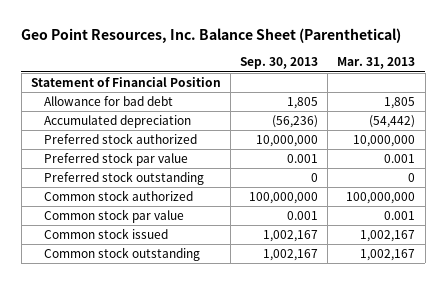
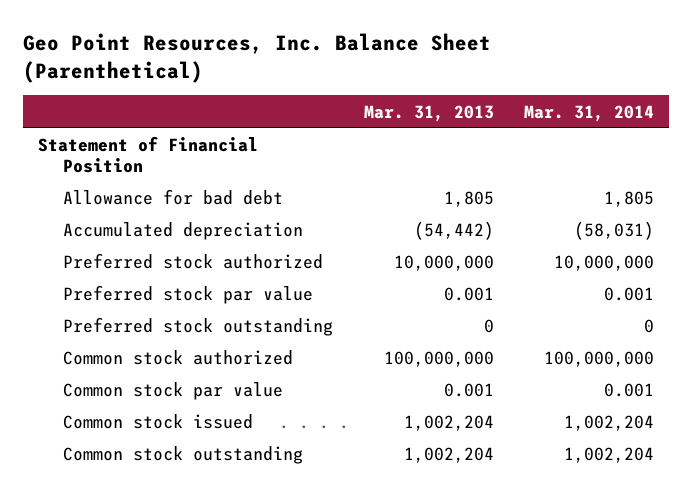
- | Sep. 30, 2013 | Mar. 31, 2013
+ | Mar. 31, 2013 | Mar. 31, 2014
- Common stock issued | 1,002,167 | 1,002,167
- Common stock outstanding | 1,002,167 | 1,002,167
+ Common stock issued | 1,002,204 | 1,002,204
+ Common stock outstanding | 1,002,204 | 1,002,204

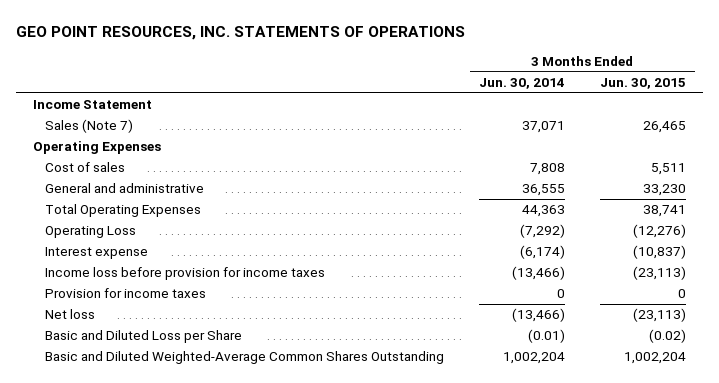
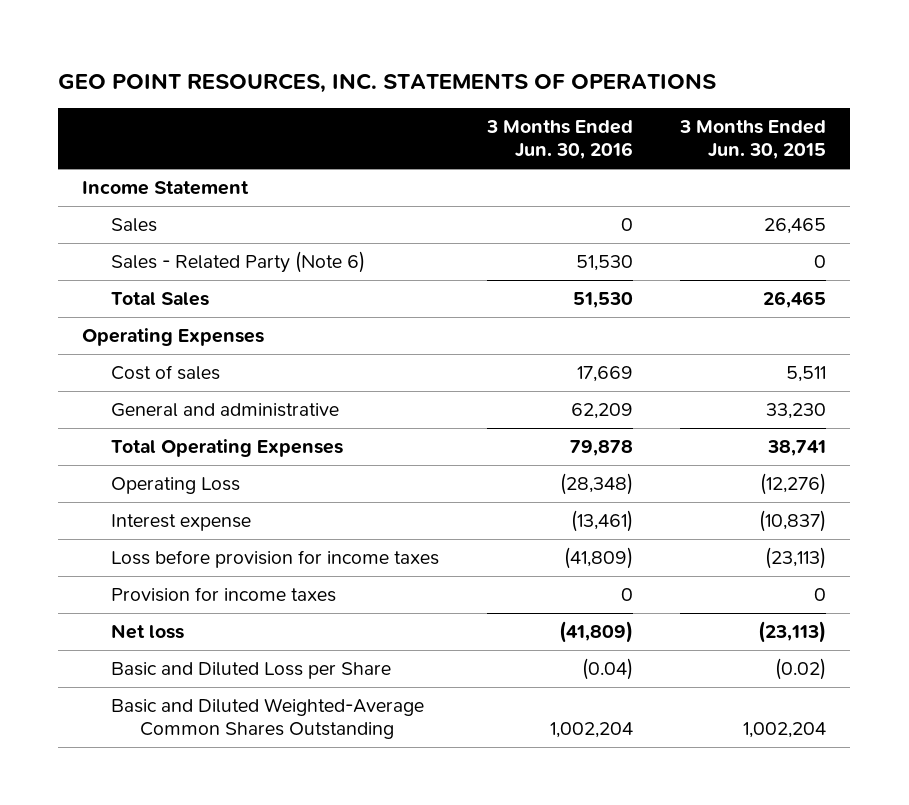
- | 3 Months Ended Jun. 30, 2014 | 3 Months Ended Jun. 30, 2015
+ | 3 Months Ended Jun. 30, 2016 | 3 Months Ended Jun. 30, 2015
- Sales (Note 7) | 37,071 | 26,465
+ Sales | 0 | 26,465
+ Sales - Related Party (Note 6) | 51,530 | 0
+ Total Sales | 51,530 | 26,465
- Income loss before provision for income taxes | (13,466) | (23,113)
+ Loss before provision for income taxes | (41,809) | (23,113)

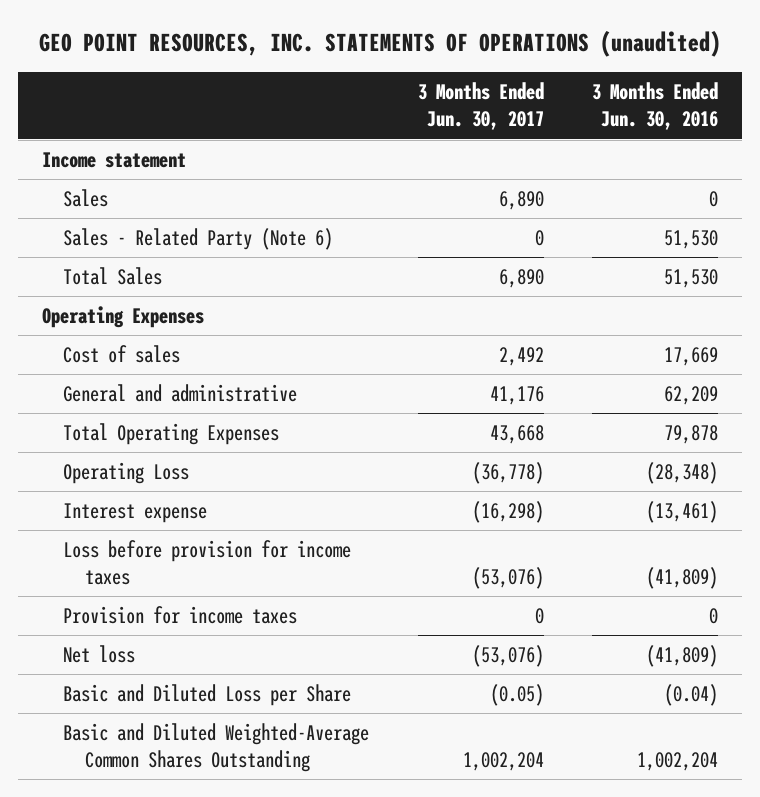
- GEO POINT RESOURCES, INC. STATEMENTS OF OPERATIONS
+ GEO POINT RESOURCES, INC. STATEMENTS OF OPERATIONS (unaudited)
- | 3 Months Ended Jun. 30, 2016 | 3 Months Ended Jun. 30, 2015
+ | 3 Months Ended Jun. 30, 2017 | 3 Months Ended Jun. 30, 2016
- Income Statement
+ Income statement

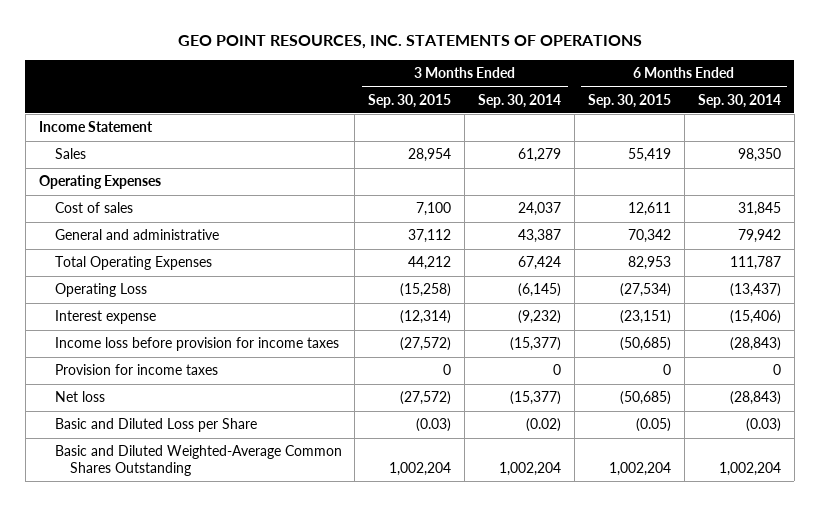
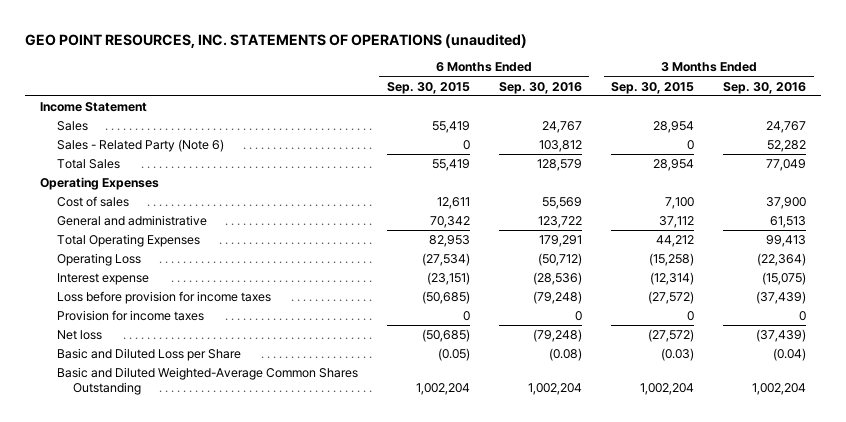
- GEO POINT RESOURCES, INC. STATEMENTS OF OPERATIONS
+ GEO POINT RESOURCES, INC. STATEMENTS OF OPERATIONS (unaudited)
- | 3 Months Ended Sep. 30, 2015 | 3 Months Ended Sep. 30, 2014 | 6 Months Ended Sep. 30, 2015 | 6 Months Ended Sep. 30, 2014
+ | 6 Months Ended Sep. 30, 2015 | 6 Months Ended Sep. 30, 2016 | 3 Months Ended Sep. 30, 2015 | 3 Months Ended Sep. 30, 2016
+ Sales - Related Party (Note 6) | 0 | 103,812 | 0 | 52,282
+ Total Sales | 55,419 | 128,579 | 28,954 | 77,049
- Income loss before provision for income taxes | (27,572) | (15,377) | (50,685) | (28,843)
+ Loss before provision for income taxes | (50,685) | (79,248) | (27,572) | (37,439)

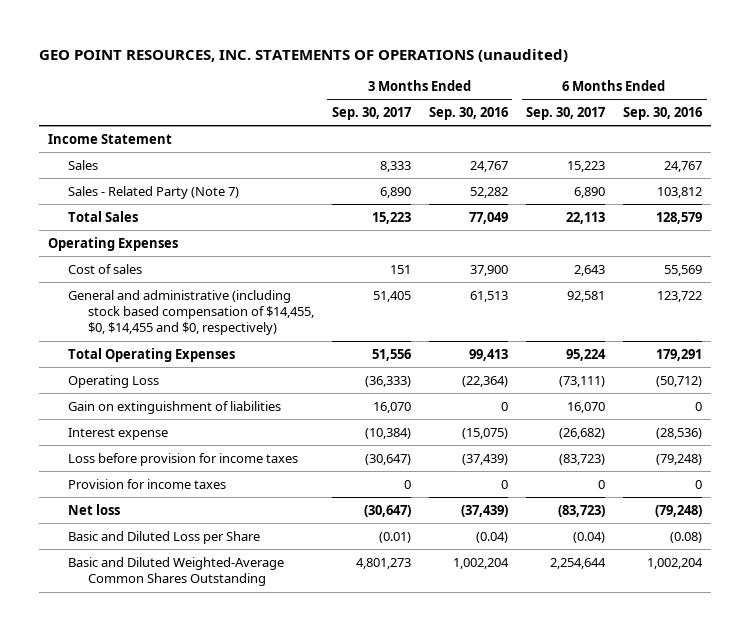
- | 6 Months Ended Sep. 30, 2015 | 6 Months Ended Sep. 30, 2016 | 3 Months Ended Sep. 30, 2015 | 3 Months Ended Sep. 30, 2016
+ | 3 Months Ended Sep. 30, 2017 | 3 Months Ended Sep. 30, 2016 | 6 Months Ended Sep. 30, 2017 | 6 Months Ended Sep. 30, 2016
- Sales - Related Party (Note 6) | 0 | 103,812 | 0 | 52,282
+ Sales - Related Party (Note 7) | 6,890 | 52,282 | 6,890 | 103,812
- General and administrative | 70,342 | 123,722 | 37,112 | 61,513
+ General and administrative (including stock based compensation of $14,455, $0, $14,455 and $0, respectively) | 51,405 | 61,513 | 92,581 | 123,722
+ Gain on extinguishment of liabilities | 16,070 | 0 | 16,070 | 0

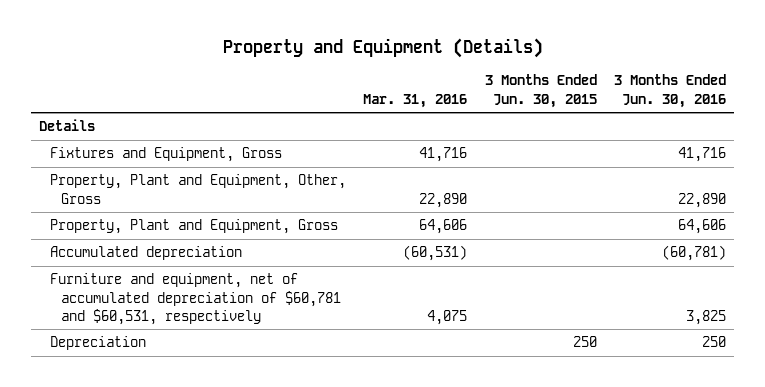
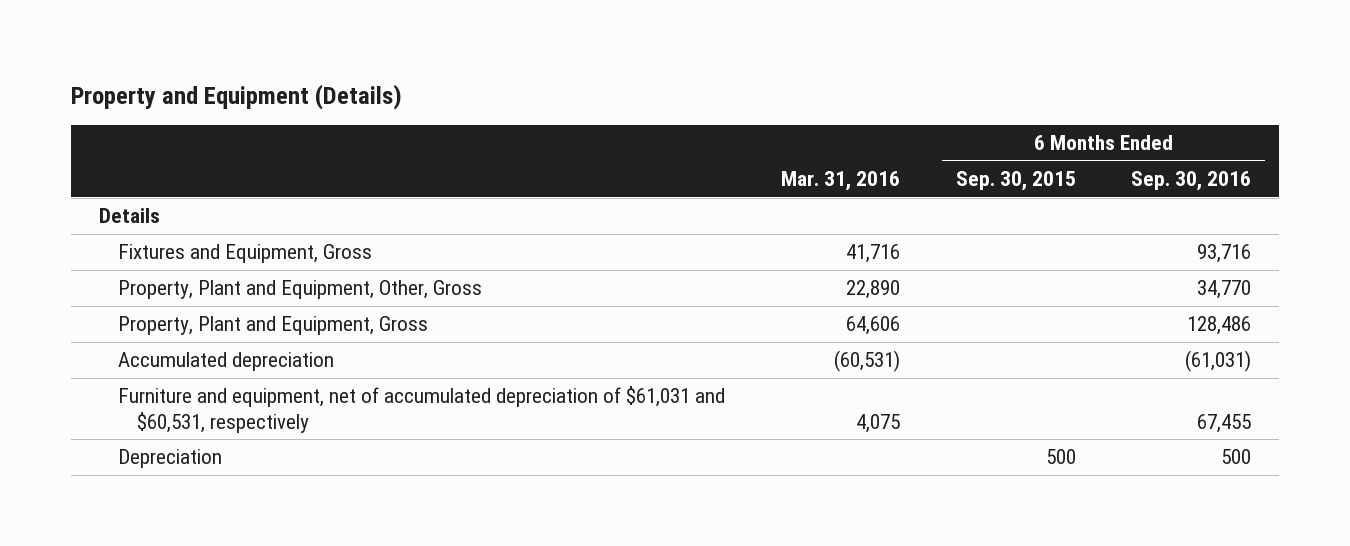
- | Mar. 31, 2016 | 3 Months Ended Jun. 30, 2015 | 3 Months Ended Jun. 30, 2016
+ | Mar. 31, 2016 | 6 Months Ended Sep. 30, 2015 | 6 Months Ended Sep. 30, 2016
- Furniture and equipment, net of accumulated depreciation of $60,781 and $60,531, respectively | 4,075 | | 3,825
+ Furniture and equipment, net of accumulated depreciation of $61,031 and $60,531, respectively | 4,075 | | 67,455

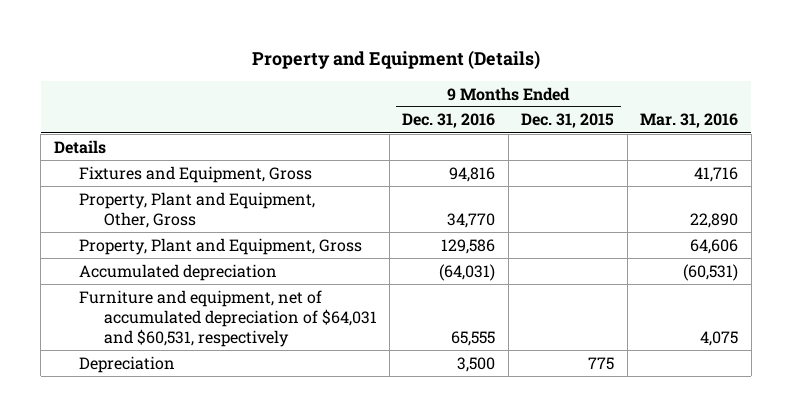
- | Mar. 31, 2016 | 6 Months Ended Sep. 30, 2015 | 6 Months Ended Sep. 30, 2016
+ | 9 Months Ended Dec. 31, 2016 | 9 Months Ended Dec. 31, 2015 | Mar. 31, 2016
- Furniture and equipment, net of accumulated depreciation of $61,031 and $60,531, respectively | 4,075 | | 67,455
+ Furniture and equipment, net of accumulated depreciation of $64,031 and $60,531, respectively | 65,555 | | 4,075

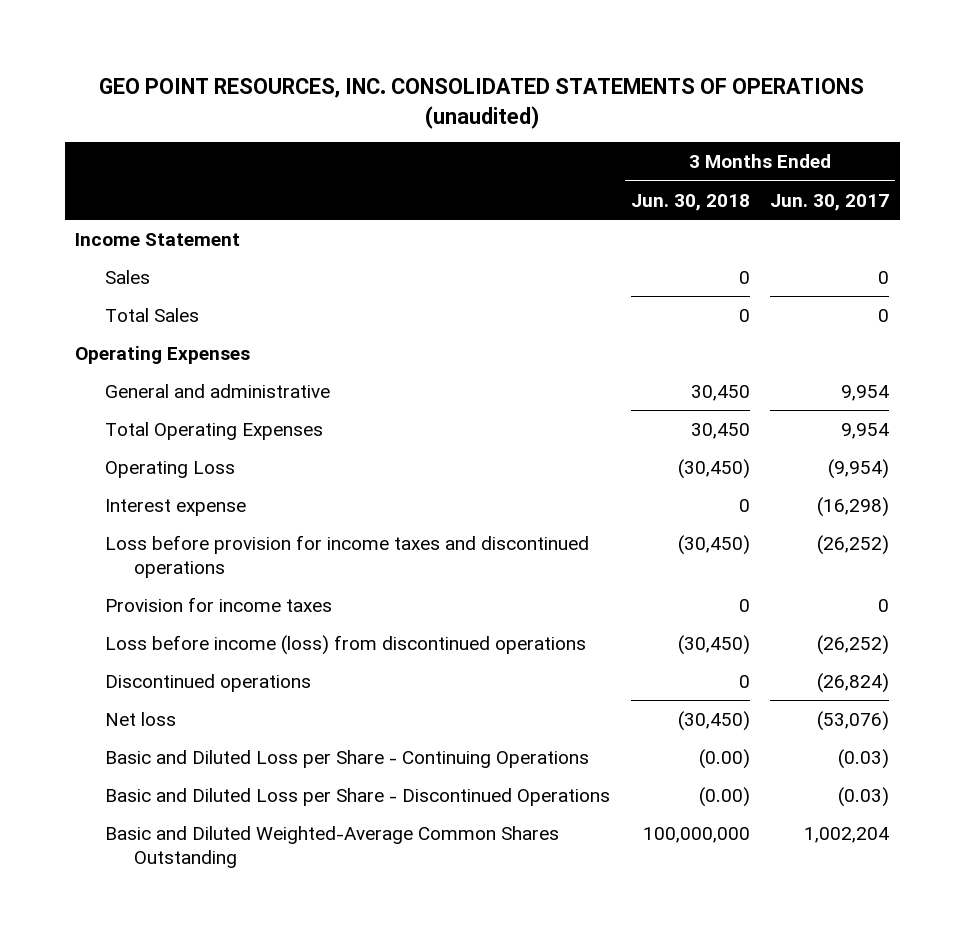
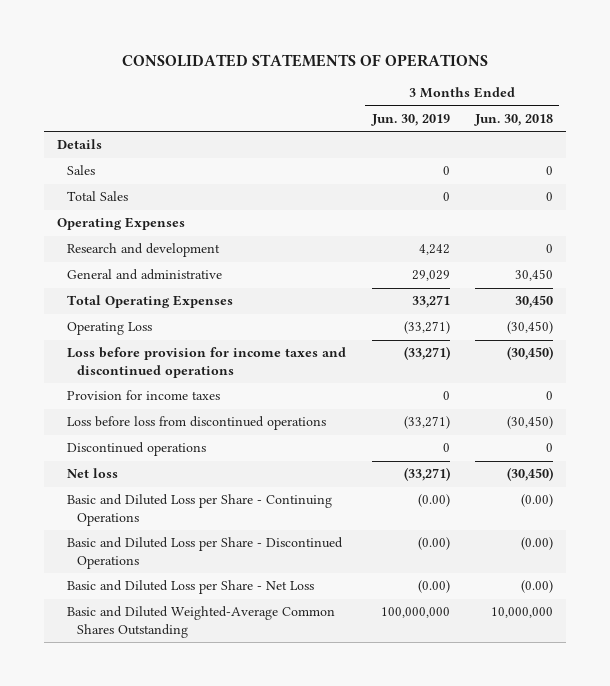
- GEO POINT RESOURCES, INC. CONSOLIDATED STATEMENTS OF OPERATIONS (unaudited)
+ CONSOLIDATED STATEMENTS OF OPERATIONS
- | 3 Months Ended Jun. 30, 2018 | 3 Months Ended Jun. 30, 2017
+ | 3 Months Ended Jun. 30, 2019 | 3 Months Ended Jun. 30, 2018
- Income Statement
+ Details
+ Research and development | 4,242 | 0
- Interest expense | 0 | (16,298)
- Loss before income (loss) from discontinued operations | (30,450) | (26,252)
+ Loss before loss from discontinued operations | (33,271) | (30,450)
- Basic and Diluted Weighted-Average Common Shares Outstanding | 100,000,000 | 1,002,204
+ Basic and Diluted Loss per Share - Net Loss | (0.00) | (0.00)
+ Basic and Diluted Weighted-Average Common Shares Outstanding | 100,000,000 | 10,000,000

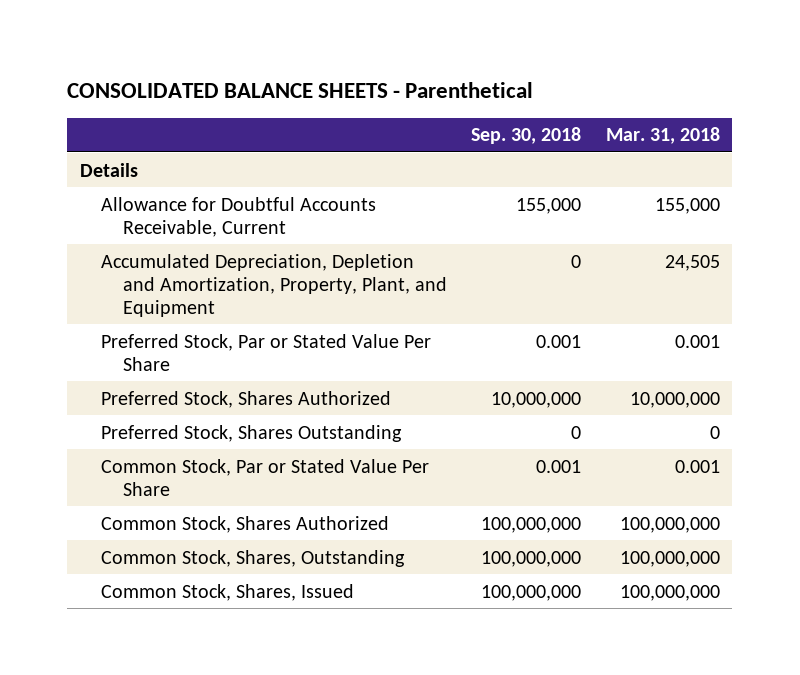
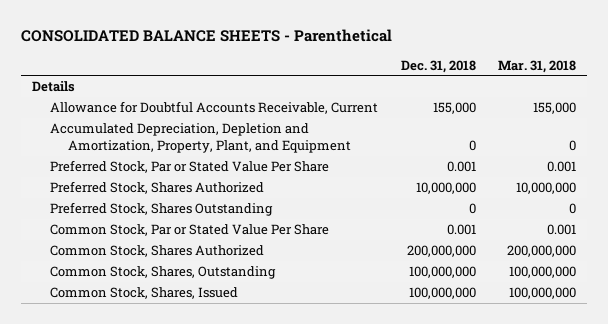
- | Sep. 30, 2018 | Mar. 31, 2018
+ | Dec. 31, 2018 | Mar. 31, 2018
- Accumulated Depreciation, Depletion and Amortization, Property, Plant, and Equipment | 0 | 24,505
+ Accumulated Depreciation, Depletion and Amortization, Property, Plant, and Equipment | 0 | 0
- Common Stock, Shares Authorized | 100,000,000 | 100,000,000
+ Common Stock, Shares Authorized | 200,000,000 | 200,000,000

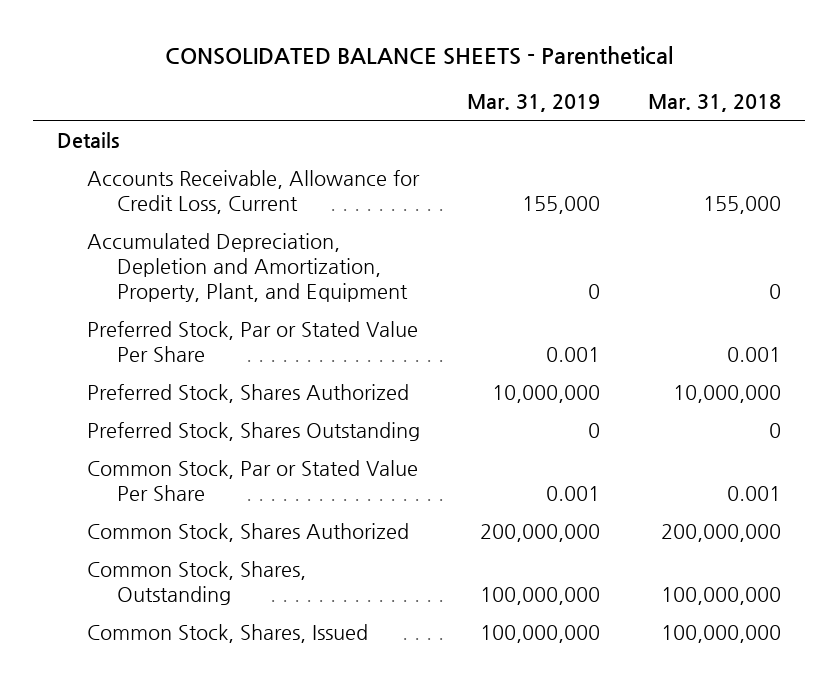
- | Dec. 31, 2018 | Mar. 31, 2018
+ | Mar. 31, 2019 | Mar. 31, 2018
- Allowance for Doubtful Accounts Receivable, Current | 155,000 | 155,000
+ Accounts Receivable, Allowance for Credit Loss, Current | 155,000 | 155,000

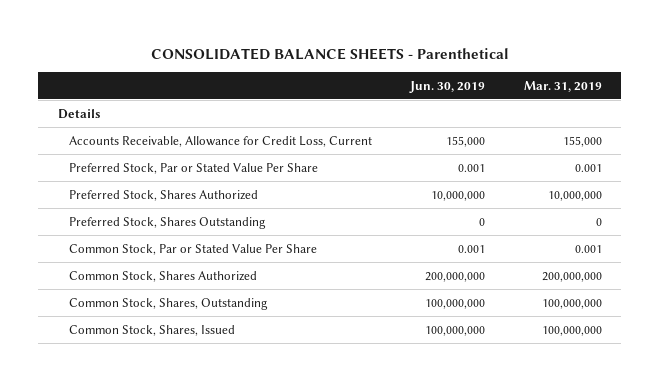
- | Mar. 31, 2019 | Mar. 31, 2018
+ | Jun. 30, 2019 | Mar. 31, 2019
- Accumulated Depreciation, Depletion and Amortization, Property, Plant, and Equipment | 0 | 0

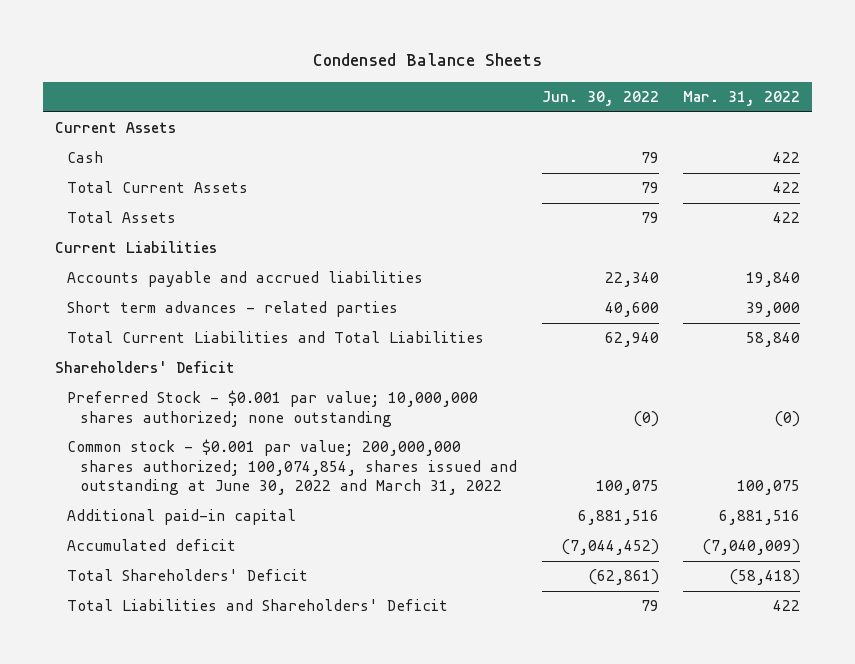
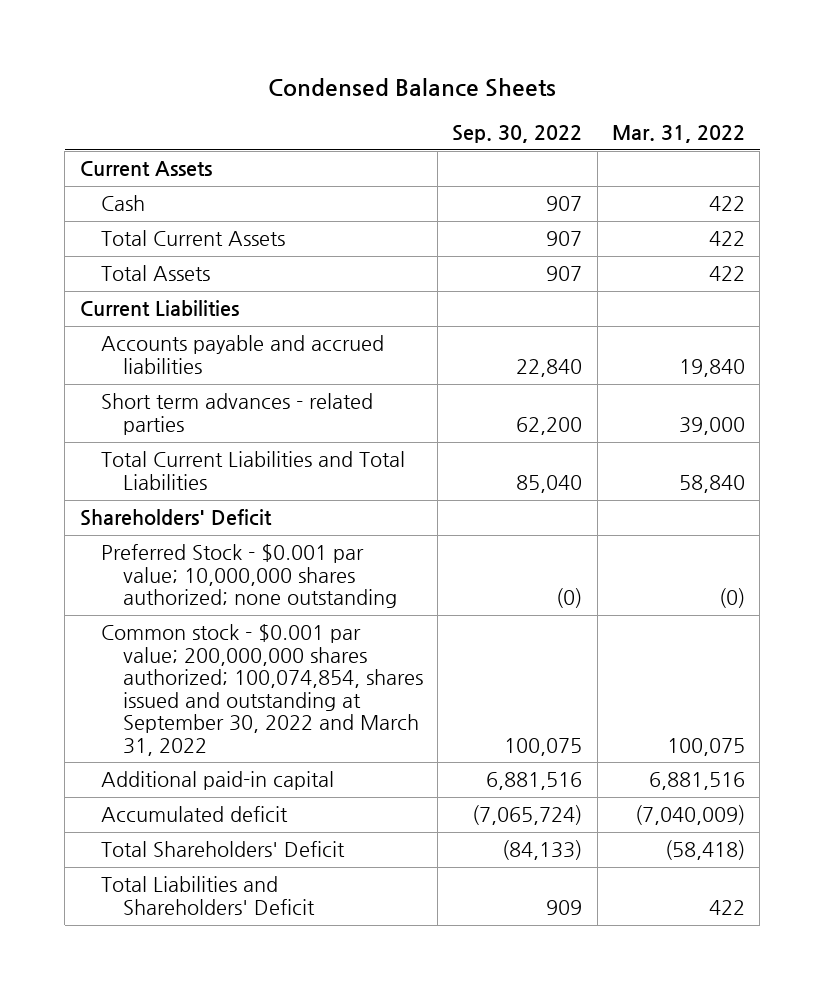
- | Jun. 30, 2022 | Mar. 31, 2022
+ | Sep. 30, 2022 | Mar. 31, 2022
- Common stock - $0.001 par value; 200,000,000 shares authorized; 100,074,854, shares issued and outstanding at June 30, 2022 and March 31, 2022 | 100,075 | 100,075
+ Common stock - $0.001 par value; 200,000,000 shares authorized; 100,074,854, shares issued and outstanding at September 30, 2022 and March 31, 2022 | 100,075 | 100,075

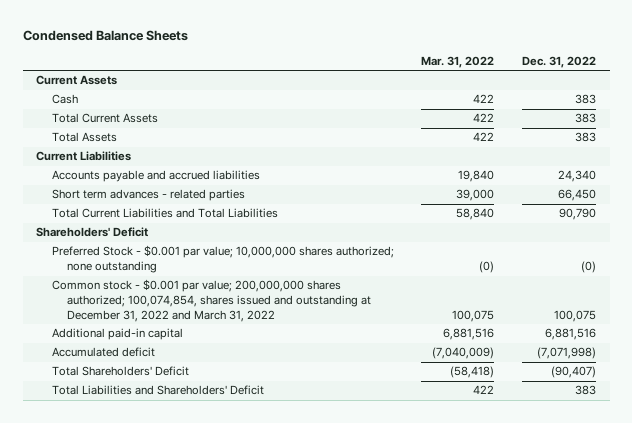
- | Sep. 30, 2022 | Mar. 31, 2022
+ | Mar. 31, 2022 | Dec. 31, 2022
- Common stock - $0.001 par value; 200,000,000 shares authorized; 100,074,854, shares issued and outstanding at September 30, 2022 and March 31, 2022 | 100,075 | 100,075
+ Common stock - $0.001 par value; 200,000,000 shares authorized; 100,074,854, shares issued and outstanding at December 31, 2022 and March 31, 2022 | 100,075 | 100,075

